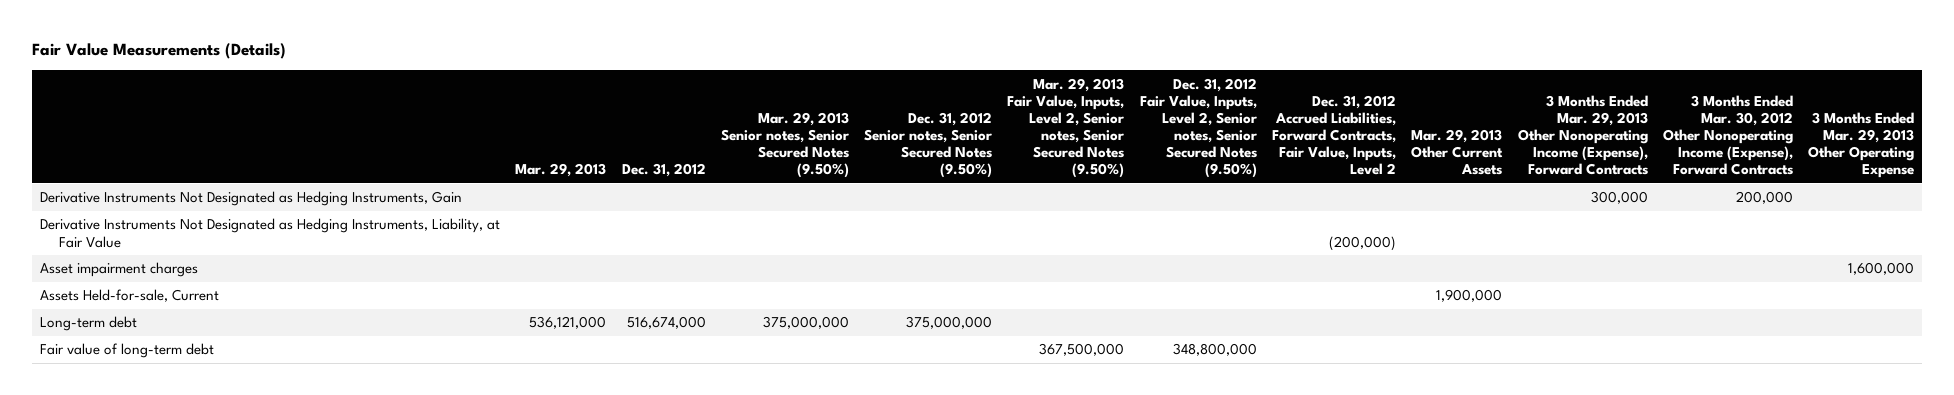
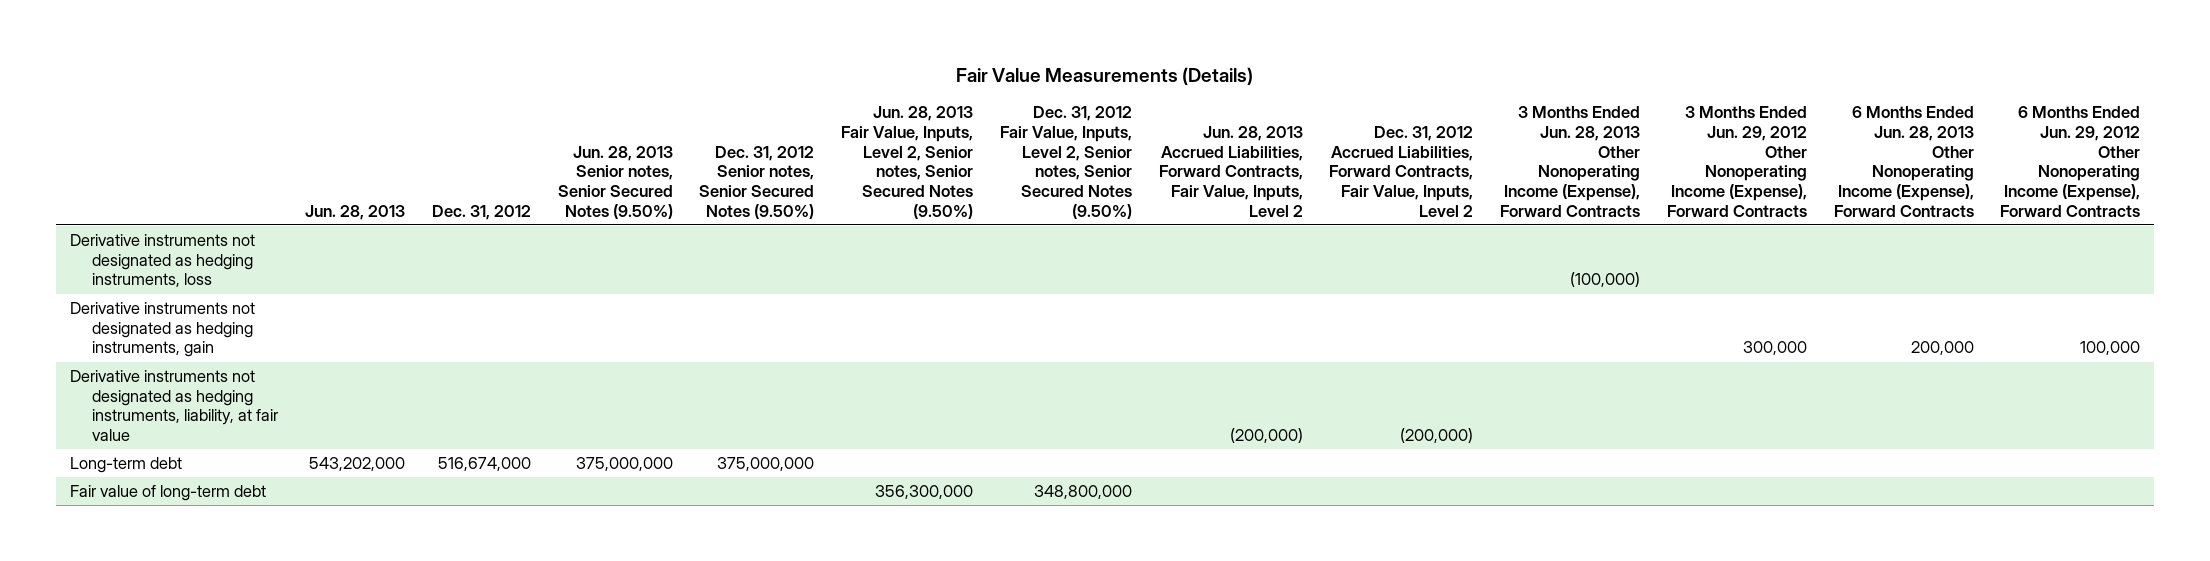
- | Mar. 29, 2013 | Dec. 31, 2012 | Mar. 29, 2013 Senior notes, Senior Secured Notes (9.50%) | Dec. 31, 2012 Senior notes, Senior Secured Notes (9.50%) | Mar. 29, 2013 Fair Value, Inputs, Level 2, Senior notes, Senior Secured Notes (9.50%) | Dec. 31, 2012 Fair Value, Inputs, Level 2, Senior notes, Senior Secured Notes (9.50%) | Dec. 31, 2012 Accrued Liabilities, Forward Contracts, Fair Value, Inputs, Level 2 | Mar. 29, 2013 Other Current Assets | 3 Months Ended Mar. 29, 2013 Other Nonoperating Income (Expense), Forward Contracts | 3 Months Ended Mar. 30, 2012 Other Nonoperating Income (Expense), Forward Contracts | 3 Months Ended Mar. 29, 2013 Other Operating Expense
+ | Jun. 28, 2013 | Dec. 31, 2012 | Jun. 28, 2013 Senior notes, Senior Secured Notes (9.50%) | Dec. 31, 2012 Senior notes, Senior Secured Notes (9.50%) | Jun. 28, 2013 Fair Value, Inputs, Level 2, Senior notes, Senior Secured Notes (9.50%) | Dec. 31, 2012 Fair Value, Inputs, Level 2, Senior notes, Senior Secured Notes (9.50%) | Jun. 28, 2013 Accrued Liabilities, Forward Contracts, Fair Value, Inputs, Level 2 | Dec. 31, 2012 Accrued Liabilities, Forward Contracts, Fair Value, Inputs, Level 2 | 3 Months Ended Jun. 28, 2013 Other Nonoperating Income (Expense), Forward Contracts | 3 Months Ended Jun. 29, 2012 Other Nonoperating Income (Expense), Forward Contracts | 6 Months Ended Jun. 28, 2013 Other Nonoperating Income (Expense), Forward Contracts | 6 Months Ended Jun. 29, 2012 Other Nonoperating Income (Expense), Forward Contracts
- Derivative Instruments Not Designated as Hedging Instruments, Gain | | | | | | | | | 300,000 | 200,000 |
- Derivative Instruments Not Designated as Hedging Instruments, Liability, at Fair Value | | | | | | | (200,000) | | | |
- Asset impairment charges | | | | | | | | | | | 1,600,000
- Assets Held-for-sale, Current | | | | | | | | 1,900,000 | | |
+ Derivative instruments not designated as hedging instruments, loss | | | | | | | | | (100,000) | | |
+ Derivative instruments not designated as hedging instruments, gain | | | | | | | | | | 300,000 | 200,000 | 100,000
+ Derivative instruments not designated as hedging instruments, liability, at fair value | | | | | | | (200,000) | (200,000) | | | |

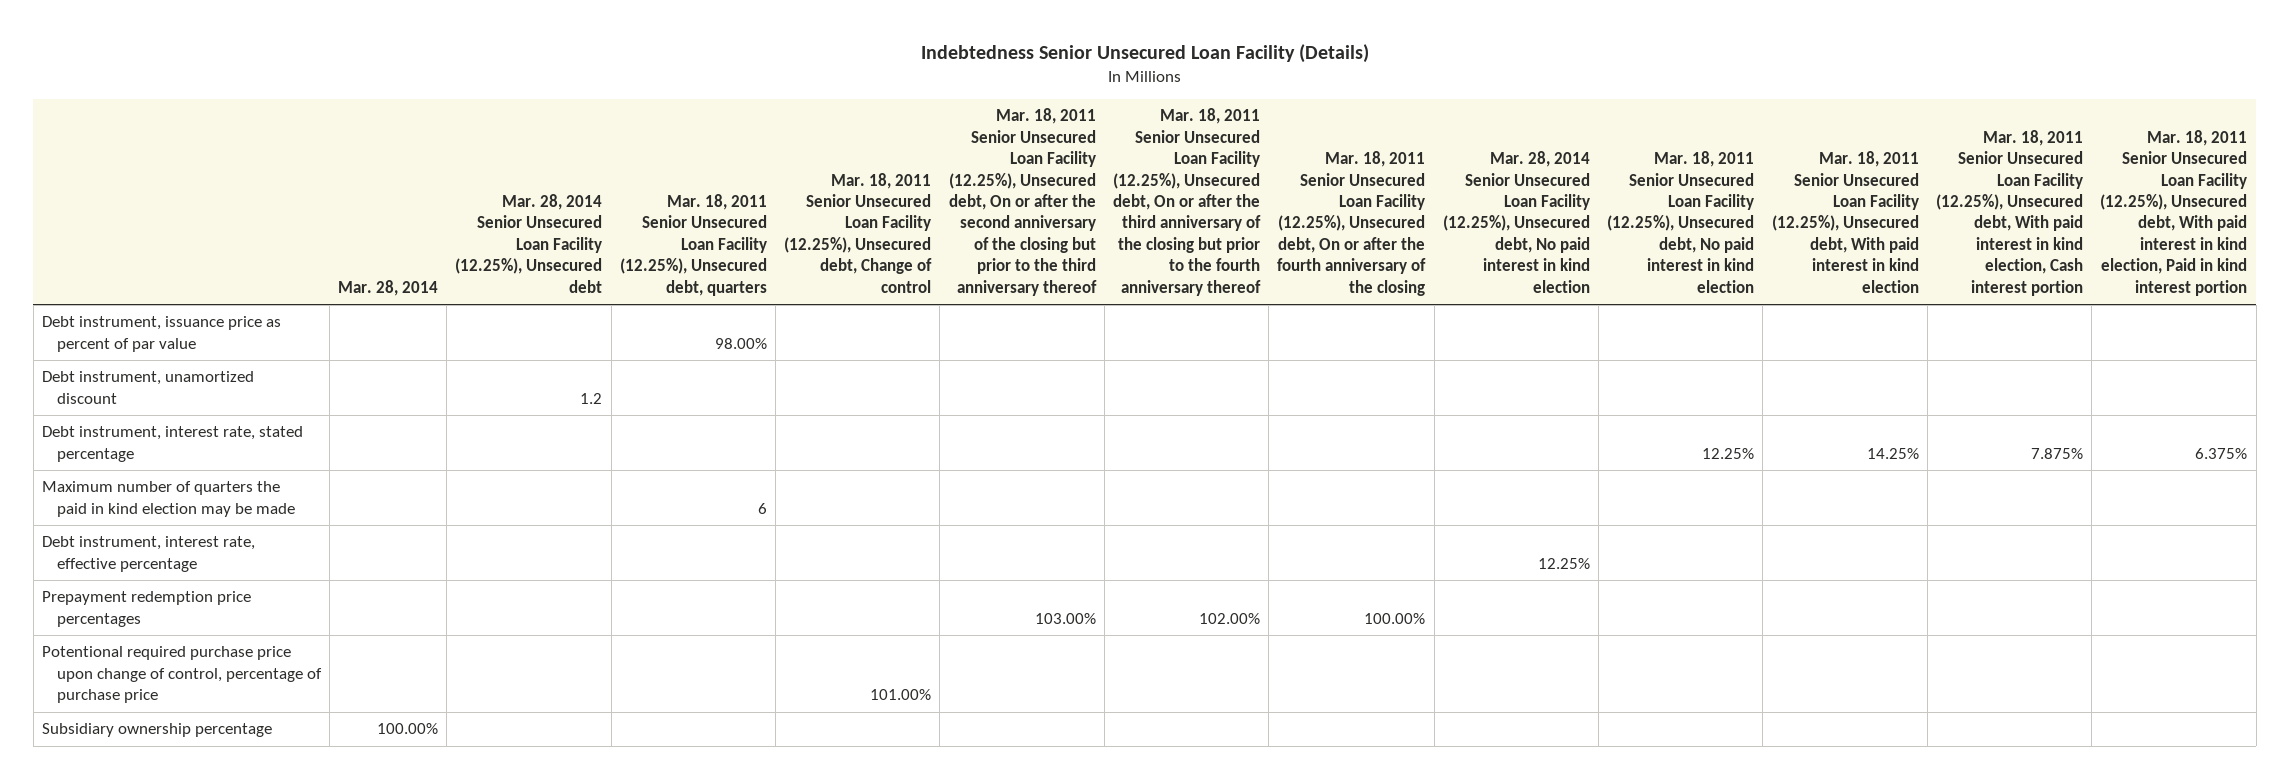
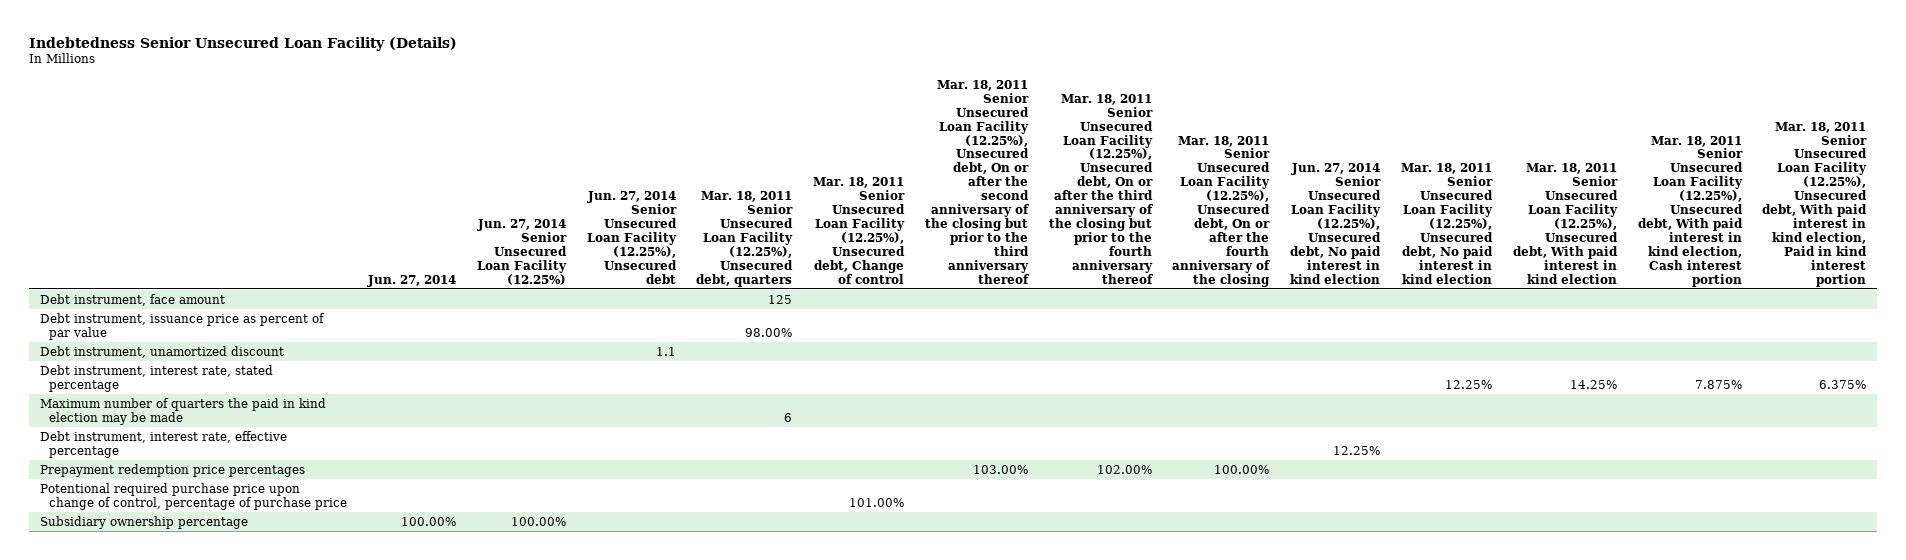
- | Mar. 28, 2014 | Mar. 28, 2014 Senior Unsecured Loan Facility (12.25%), Unsecured debt | Mar. 18, 2011 Senior Unsecured Loan Facility (12.25%), Unsecured debt, quarters | Mar. 18, 2011 Senior Unsecured Loan Facility (12.25%), Unsecured debt, Change of control | Mar. 18, 2011 Senior Unsecured Loan Facility (12.25%), Unsecured debt, On or after the second anniversary of the closing but prior to the third anniversary thereof | Mar. 18, 2011 Senior Unsecured Loan Facility (12.25%), Unsecured debt, On or after the third anniversary of the closing but prior to the fourth anniversary thereof | Mar. 18, 2011 Senior Unsecured Loan Facility (12.25%), Unsecured debt, On or after the fourth anniversary of the closing | Mar. 28, 2014 Senior Unsecured Loan Facility (12.25%), Unsecured debt, No paid interest in kind election | Mar. 18, 2011 Senior Unsecured Loan Facility (12.25%), Unsecured debt, No paid interest in kind election | Mar. 18, 2011 Senior Unsecured Loan Facility (12.25%), Unsecured debt, With paid interest in kind election | Mar. 18, 2011 Senior Unsecured Loan Facility (12.25%), Unsecured debt, With paid interest in kind election, Cash interest portion | Mar. 18, 2011 Senior Unsecured Loan Facility (12.25%), Unsecured debt, With paid interest in kind election, Paid in kind interest portion
+ | Jun. 27, 2014 | Jun. 27, 2014 Senior Unsecured Loan Facility (12.25%) | Jun. 27, 2014 Senior Unsecured Loan Facility (12.25%), Unsecured debt | Mar. 18, 2011 Senior Unsecured Loan Facility (12.25%), Unsecured debt, quarters | Mar. 18, 2011 Senior Unsecured Loan Facility (12.25%), Unsecured debt, Change of control | Mar. 18, 2011 Senior Unsecured Loan Facility (12.25%), Unsecured debt, On or after the second anniversary of the closing but prior to the third anniversary thereof | Mar. 18, 2011 Senior Unsecured Loan Facility (12.25%), Unsecured debt, On or after the third anniversary of the closing but prior to the fourth anniversary thereof | Mar. 18, 2011 Senior Unsecured Loan Facility (12.25%), Unsecured debt, On or after the fourth anniversary of the closing | Jun. 27, 2014 Senior Unsecured Loan Facility (12.25%), Unsecured debt, No paid interest in kind election | Mar. 18, 2011 Senior Unsecured Loan Facility (12.25%), Unsecured debt, No paid interest in kind election | Mar. 18, 2011 Senior Unsecured Loan Facility (12.25%), Unsecured debt, With paid interest in kind election | Mar. 18, 2011 Senior Unsecured Loan Facility (12.25%), Unsecured debt, With paid interest in kind election, Cash interest portion | Mar. 18, 2011 Senior Unsecured Loan Facility (12.25%), Unsecured debt, With paid interest in kind election, Paid in kind interest portion
+ Debt instrument, face amount | | | | 125 | | | | | | | | |

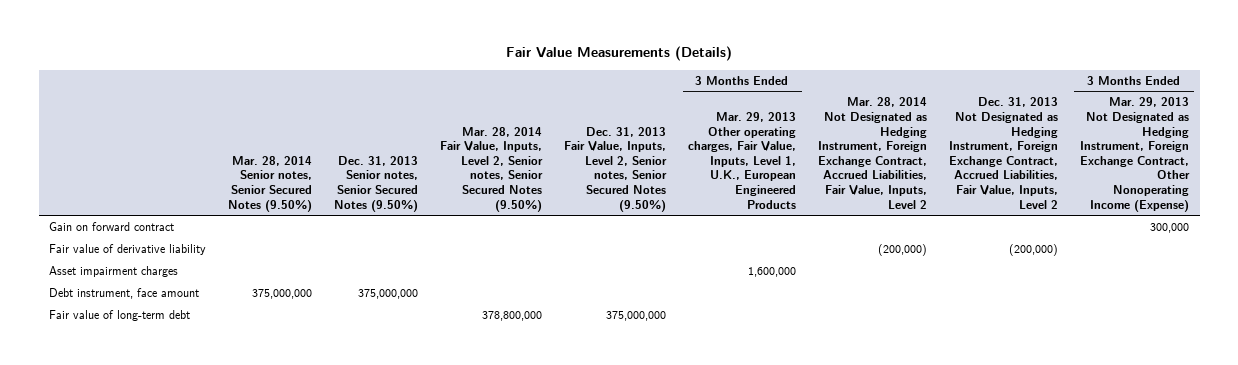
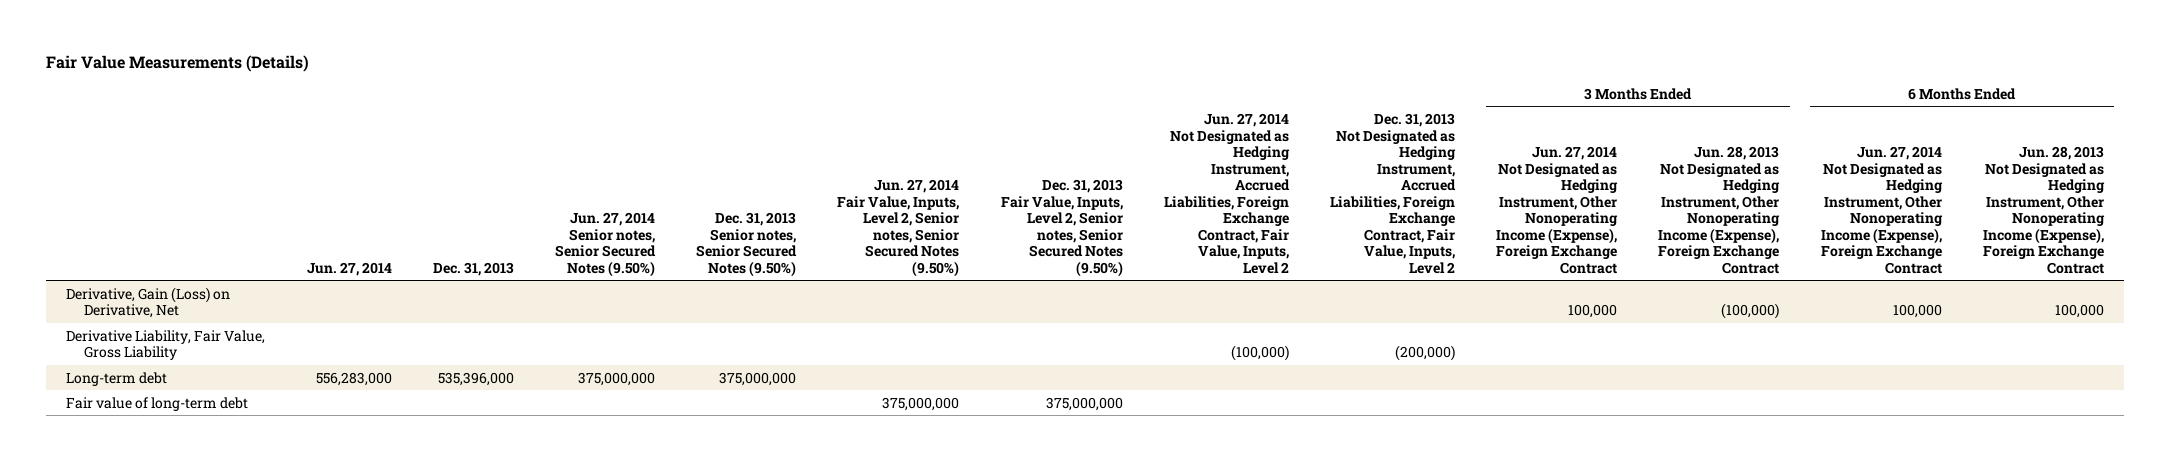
- | Mar. 28, 2014 Senior notes, Senior Secured Notes (9.50%) | Dec. 31, 2013 Senior notes, Senior Secured Notes (9.50%) | Mar. 28, 2014 Fair Value, Inputs, Level 2, Senior notes, Senior Secured Notes (9.50%) | Dec. 31, 2013 Fair Value, Inputs, Level 2, Senior notes, Senior Secured Notes (9.50%) | 3 Months Ended Mar. 29, 2013 Other operating charges, Fair Value, Inputs, Level 1, U.K., European Engineered Products | Mar. 28, 2014 Not Designated as Hedging Instrument, Foreign Exchange Contract, Accrued Liabilities, Fair Value, Inputs, Level 2 | Dec. 31, 2013 Not Designated as Hedging Instrument, Foreign Exchange Contract, Accrued Liabilities, Fair Value, Inputs, Level 2 | 3 Months Ended Mar. 29, 2013 Not Designated as Hedging Instrument, Foreign Exchange Contract, Other Nonoperating Income (Expense)
+ | Jun. 27, 2014 | Dec. 31, 2013 | Jun. 27, 2014 Senior notes, Senior Secured Notes (9.50%) | Dec. 31, 2013 Senior notes, Senior Secured Notes (9.50%) | Jun. 27, 2014 Fair Value, Inputs, Level 2, Senior notes, Senior Secured Notes (9.50%) | Dec. 31, 2013 Fair Value, Inputs, Level 2, Senior notes, Senior Secured Notes (9.50%) | Jun. 27, 2014 Not Designated as Hedging Instrument, Accrued Liabilities, Foreign Exchange Contract, Fair Value, Inputs, Level 2 | Dec. 31, 2013 Not Designated as Hedging Instrument, Accrued Liabilities, Foreign Exchange Contract, Fair Value, Inputs, Level 2 | 3 Months Ended Jun. 27, 2014 Not Designated as Hedging Instrument, Other Nonoperating Income (Expense), Foreign Exchange Contract | 3 Months Ended Jun. 28, 2013 Not Designated as Hedging Instrument, Other Nonoperating Income (Expense), Foreign Exchange Contract | 6 Months Ended Jun. 27, 2014 Not Designated as Hedging Instrument, Other Nonoperating Income (Expense), Foreign Exchange Contract | 6 Months Ended Jun. 28, 2013 Not Designated as Hedging Instrument, Other Nonoperating Income (Expense), Foreign Exchange Contract
- Gain on forward contract | | | | | | | | 300,000
- Fair value of derivative liability | | | | | | (200,000) | (200,000) |
- Asset impairment charges | | | | | 1,600,000 | | |
- Debt instrument, face amount | 375,000,000 | 375,000,000 | | | | | |
+ Derivative, Gain (Loss) on Derivative, Net | | | | | | | | | 100,000 | (100,000) | 100,000 | 100,000
+ Derivative Liability, Fair Value, Gross Liability | | | | | | | (100,000) | (200,000) | | | |
+ Long-term debt | 556,283,000 | 535,396,000 | 375,000,000 | 375,000,000 | | | | | | | |

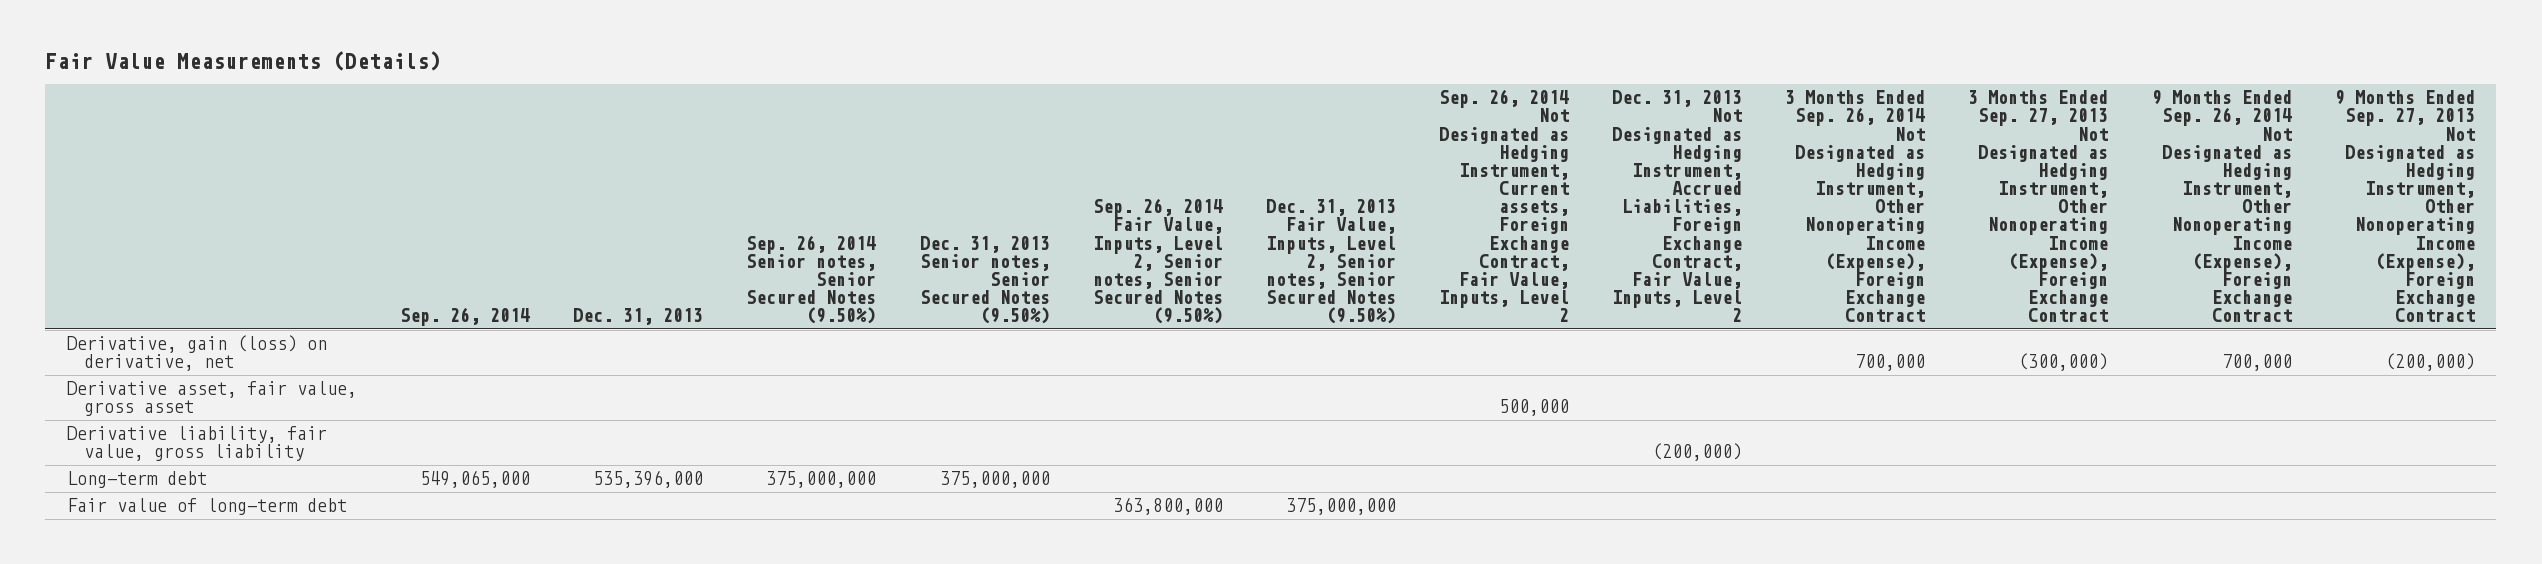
- | Jun. 27, 2014 | Dec. 31, 2013 | Jun. 27, 2014 Senior notes, Senior Secured Notes (9.50%) | Dec. 31, 2013 Senior notes, Senior Secured Notes (9.50%) | Jun. 27, 2014 Fair Value, Inputs, Level 2, Senior notes, Senior Secured Notes (9.50%) | Dec. 31, 2013 Fair Value, Inputs, Level 2, Senior notes, Senior Secured Notes (9.50%) | Jun. 27, 2014 Not Designated as Hedging Instrument, Accrued Liabilities, Foreign Exchange Contract, Fair Value, Inputs, Level 2 | Dec. 31, 2013 Not Designated as Hedging Instrument, Accrued Liabilities, Foreign Exchange Contract, Fair Value, Inputs, Level 2 | 3 Months Ended Jun. 27, 2014 Not Designated as Hedging Instrument, Other Nonoperating Income (Expense), Foreign Exchange Contract | 3 Months Ended Jun. 28, 2013 Not Designated as Hedging Instrument, Other Nonoperating Income (Expense), Foreign Exchange Contract | 6 Months Ended Jun. 27, 2014 Not Designated as Hedging Instrument, Other Nonoperating Income (Expense), Foreign Exchange Contract | 6 Months Ended Jun. 28, 2013 Not Designated as Hedging Instrument, Other Nonoperating Income (Expense), Foreign Exchange Contract
+ | Sep. 26, 2014 | Dec. 31, 2013 | Sep. 26, 2014 Senior notes, Senior Secured Notes (9.50%) | Dec. 31, 2013 Senior notes, Senior Secured Notes (9.50%) | Sep. 26, 2014 Fair Value, Inputs, Level 2, Senior notes, Senior Secured Notes (9.50%) | Dec. 31, 2013 Fair Value, Inputs, Level 2, Senior notes, Senior Secured Notes (9.50%) | Sep. 26, 2014 Not Designated as Hedging Instrument, Current assets, Foreign Exchange Contract, Fair Value, Inputs, Level 2 | Dec. 31, 2013 Not Designated as Hedging Instrument, Accrued Liabilities, Foreign Exchange Contract, Fair Value, Inputs, Level 2 | 3 Months Ended Sep. 26, 2014 Not Designated as Hedging Instrument, Other Nonoperating Income (Expense), Foreign Exchange Contract | 3 Months Ended Sep. 27, 2013 Not Designated as Hedging Instrument, Other Nonoperating Income (Expense), Foreign Exchange Contract | 9 Months Ended Sep. 26, 2014 Not Designated as Hedging Instrument, Other Nonoperating Income (Expense), Foreign Exchange Contract | 9 Months Ended Sep. 27, 2013 Not Designated as Hedging Instrument, Other Nonoperating Income (Expense), Foreign Exchange Contract
- Derivative, Gain (Loss) on Derivative, Net | | | | | | | | | 100,000 | (100,000) | 100,000 | 100,000
- Derivative Liability, Fair Value, Gross Liability | | | | | | | (100,000) | (200,000) | | | |
+ Derivative, gain (loss) on derivative, net | | | | | | | | | 700,000 | (300,000) | 700,000 | (200,000)
+ Derivative asset, fair value, gross asset | | | | | | | 500,000 | | | | |
+ Derivative liability, fair value, gross liability | | | | | | | | (200,000) | | | |

